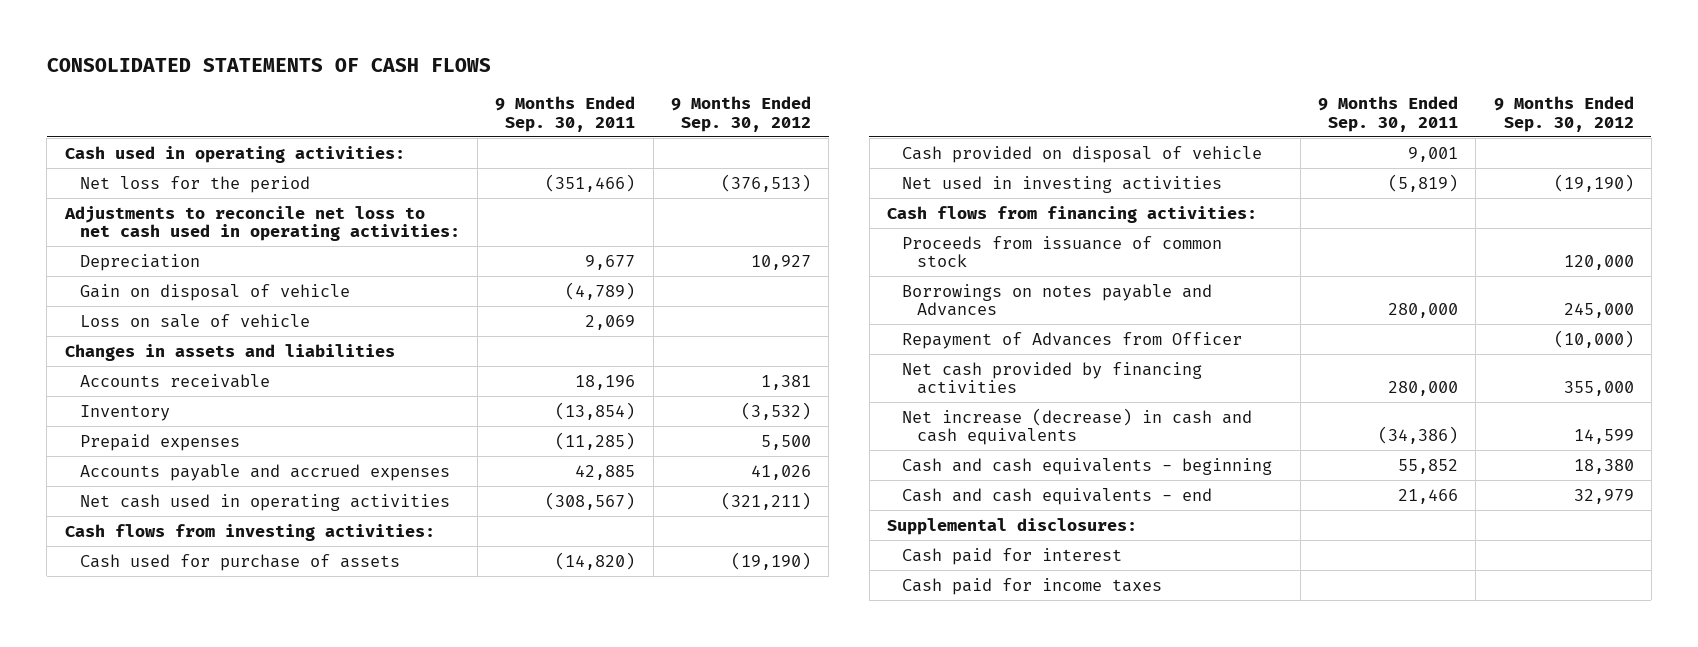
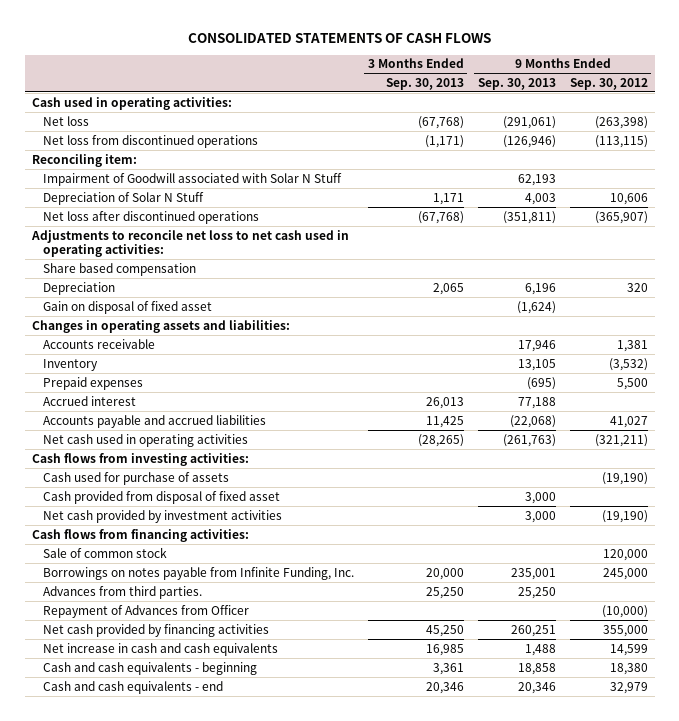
- | 9 Months Ended Sep. 30, 2011 | 9 Months Ended Sep. 30, 2012
+ | 3 Months Ended Sep. 30, 2013 | 9 Months Ended Sep. 30, 2013 | 9 Months Ended Sep. 30, 2012
- Net loss for the period | (351,466) | (376,513)
+ Net loss | (67,768) | (291,061) | (263,398)
+ Net loss from discontinued operations | (1,171) | (126,946) | (113,115)
+ Reconciling item:
+ Impairment of Goodwill associated with Solar N Stuff | | 62,193 |
+ Depreciation of Solar N Stuff | 1,171 | 4,003 | 10,606
+ Net loss after discontinued operations | (67,768) | (351,811) | (365,907)
- Depreciation | 9,677 | 10,927
- Gain on disposal of vehicle | (4,789) |
- Loss on sale of vehicle | 2,069 |
- Changes in assets and liabilities
+ Share based compensation
+ Depreciation | 2,065 | 6,196 | 320
+ Gain on disposal of fixed asset | | (1,624) |
+ Changes in operating assets and liabilities:
- Accounts payable and accrued expenses | 42,885 | 41,026
+ Accrued interest | 26,013 | 77,188 |
+ Accounts payable and accrued liabilities | 11,425 | (22,068) | 41,027
- Cash provided on disposal of vehicle | 9,001 |
- Net used in investing activities | (5,819) | (19,190)
+ Cash provided from disposal of fixed asset | | 3,000 |
+ Net cash provided by investment activities | | 3,000 | (19,190)
- Proceeds from issuance of common stock | | 120,000
- Borrowings on notes payable and Advances | 280,000 | 245,000
+ Sale of common stock | | | 120,000
+ Borrowings on notes payable from Infinite Funding, Inc. | 20,000 | 235,001 | 245,000
+ Advances from third parties. | 25,250 | 25,250 |
- Net increase (decrease) in cash and cash equivalents | (34,386) | 14,599
+ Net increase in cash and cash equivalents | 16,985 | 1,488 | 14,599
- Supplemental disclosures:
- Cash paid for interest
- Cash paid for income taxes

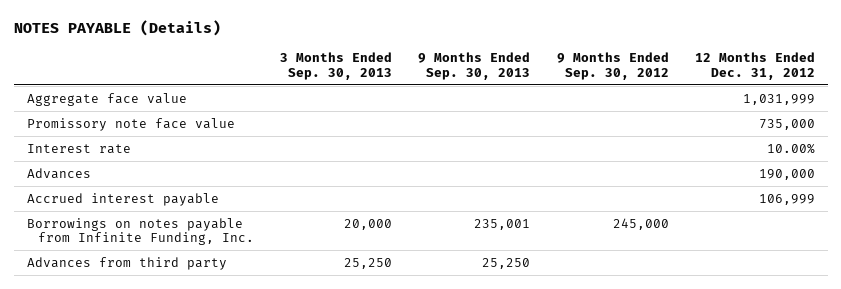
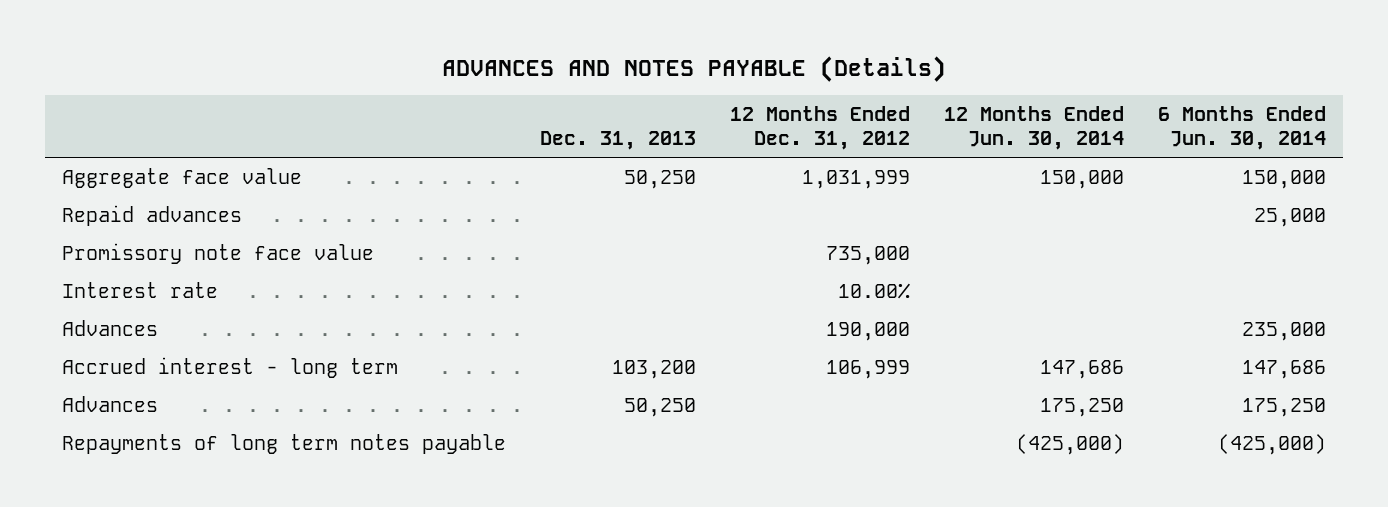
- NOTES PAYABLE (Details)
+ ADVANCES AND NOTES PAYABLE (Details)
- | 3 Months Ended Sep. 30, 2013 | 9 Months Ended Sep. 30, 2013 | 9 Months Ended Sep. 30, 2012 | 12 Months Ended Dec. 31, 2012
+ | Dec. 31, 2013 | 12 Months Ended Dec. 31, 2012 | 12 Months Ended Jun. 30, 2014 | 6 Months Ended Jun. 30, 2014
+ Repaid advances | | | | 25,000
- Accrued interest payable | | | | 106,999
- Borrowings on notes payable from Infinite Funding, Inc. | 20,000 | 235,001 | 245,000 |
- Advances from third party | 25,250 | 25,250 | |
+ Accrued interest - long term | 103,200 | 106,999 | 147,686 | 147,686
+ Advances | 50,250 | | 175,250 | 175,250
+ Repayments of long term notes payable | | | (425,000) | (425,000)

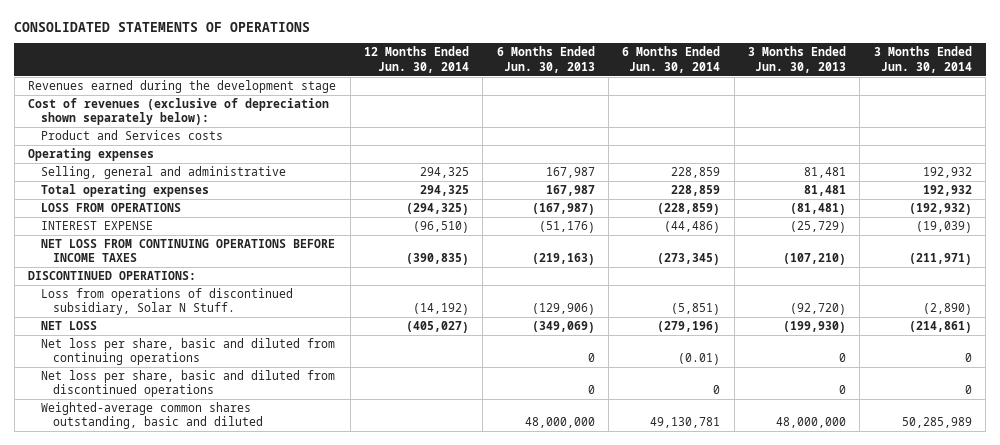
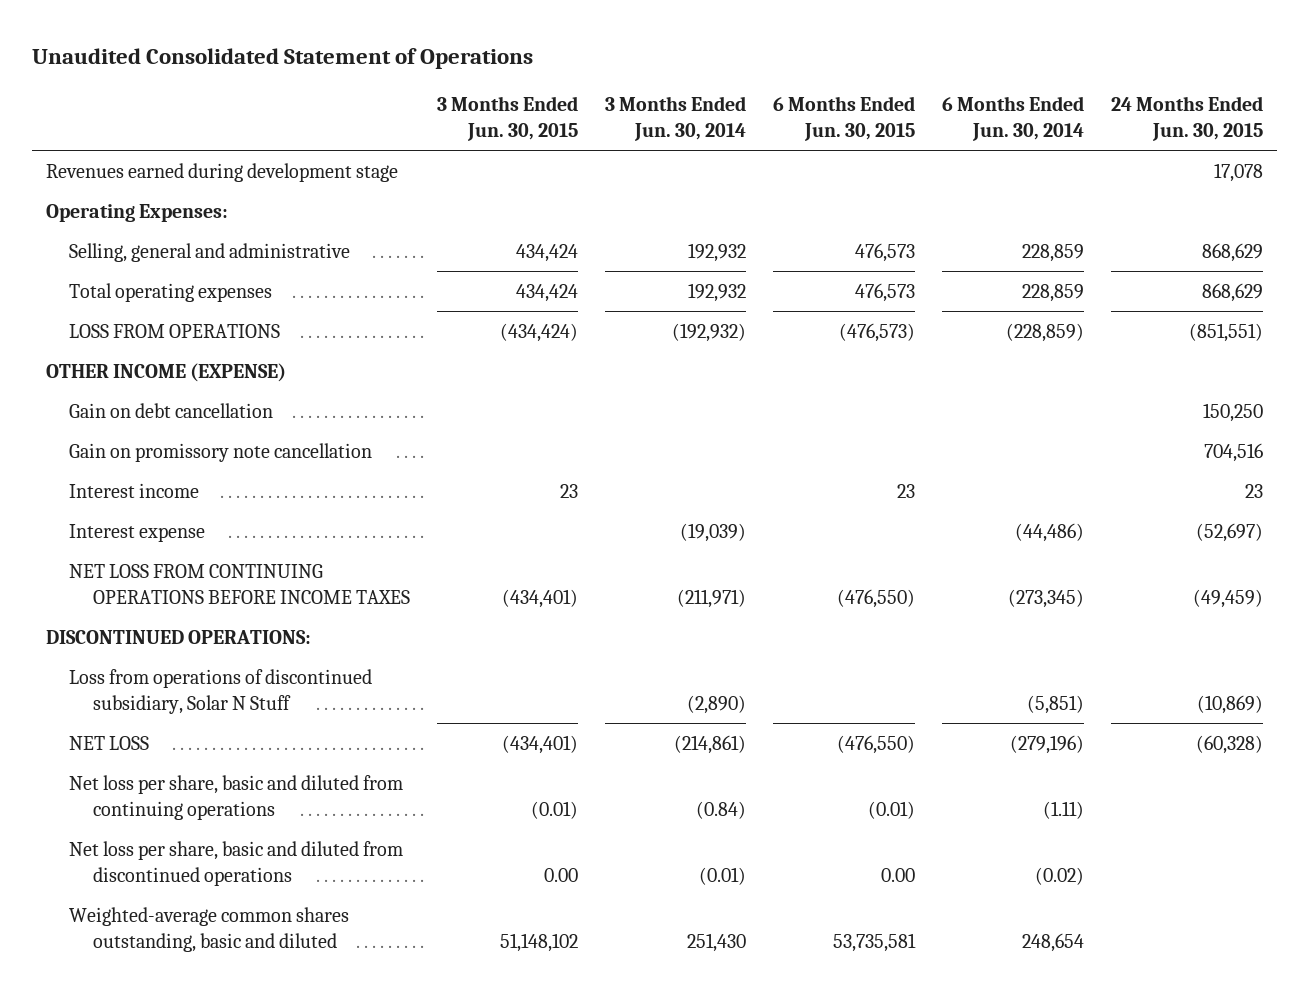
- CONSOLIDATED STATEMENTS OF OPERATIONS
+ Unaudited Consolidated Statement of Operations
- | 12 Months Ended Jun. 30, 2014 | 6 Months Ended Jun. 30, 2013 | 6 Months Ended Jun. 30, 2014 | 3 Months Ended Jun. 30, 2013 | 3 Months Ended Jun. 30, 2014
+ | 3 Months Ended Jun. 30, 2015 | 3 Months Ended Jun. 30, 2014 | 6 Months Ended Jun. 30, 2015 | 6 Months Ended Jun. 30, 2014 | 24 Months Ended Jun. 30, 2015
- Revenues earned during the development stage
- Cost of revenues (exclusive of depreciation shown separately below):
- Product and Services costs
- Operating expenses
+ Revenues earned during development stage | | | | | 17,078
+ Operating Expenses:
- INTEREST EXPENSE | (96,510) | (51,176) | (44,486) | (25,729) | (19,039)
+ OTHER INCOME (EXPENSE)
+ Gain on debt cancellation | | | | | 150,250
+ Gain on promissory note cancellation | | | | | 704,516
+ Interest income | 23 | | 23 | | 23
+ Interest expense | | (19,039) | | (44,486) | (52,697)
- Loss from operations of discontinued subsidiary, Solar N Stuff. | (14,192) | (129,906) | (5,851) | (92,720) | (2,890)
+ Loss from operations of discontinued subsidiary, Solar N Stuff | | (2,890) | | (5,851) | (10,869)
- Net loss per share, basic and diluted from continuing operations | | 0 | (0.01) | 0 | 0
- Net loss per share, basic and diluted from discontinued operations | | 0 | 0 | 0 | 0
- Weighted-average common shares outstanding, basic and diluted | | 48,000,000 | 49,130,781 | 48,000,000 | 50,285,989
+ Net loss per share, basic and diluted from continuing operations | (0.01) | (0.84) | (0.01) | (1.11) |
+ Net loss per share, basic and diluted from discontinued operations | 0.00 | (0.01) | 0.00 | (0.02) |
+ Weighted-average common shares outstanding, basic and diluted | 51,148,102 | 251,430 | 53,735,581 | 248,654 |

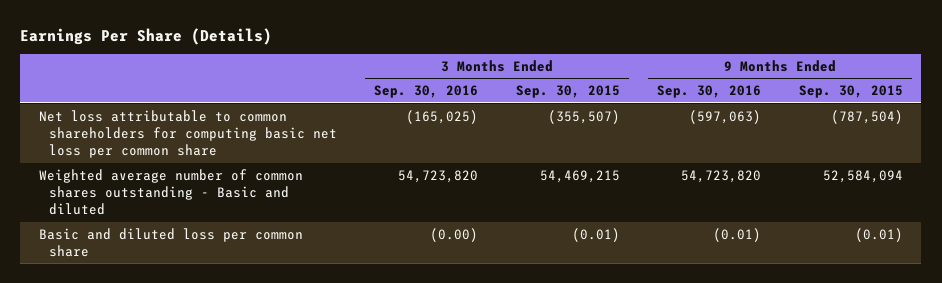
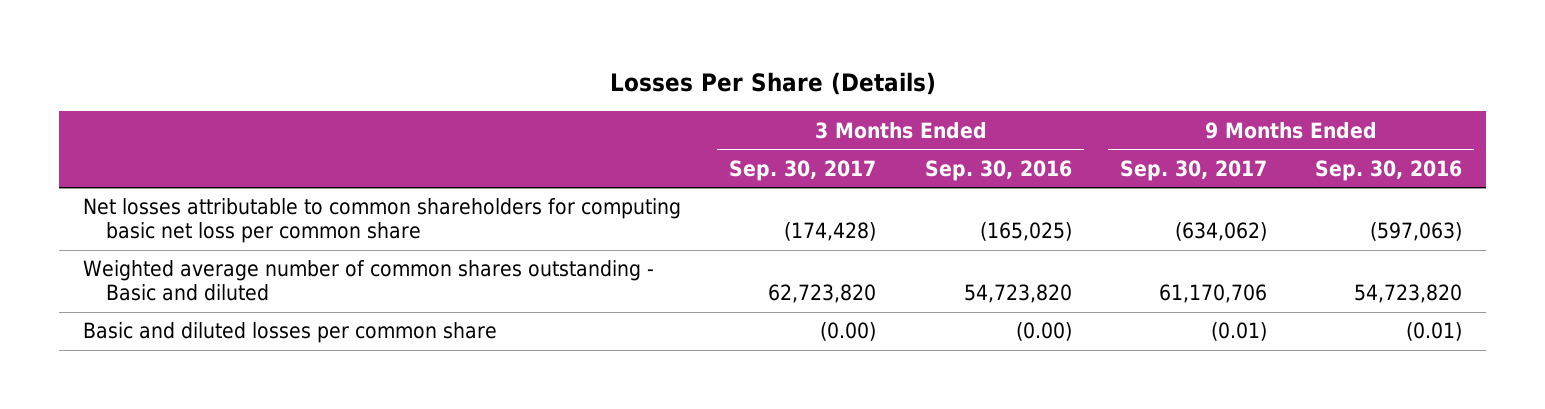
- Earnings Per Share (Details)
+ Losses Per Share (Details)
- | 3 Months Ended Sep. 30, 2016 | 3 Months Ended Sep. 30, 2015 | 9 Months Ended Sep. 30, 2016 | 9 Months Ended Sep. 30, 2015
+ | 3 Months Ended Sep. 30, 2017 | 3 Months Ended Sep. 30, 2016 | 9 Months Ended Sep. 30, 2017 | 9 Months Ended Sep. 30, 2016
- Net loss attributable to common shareholders for computing basic net loss per common share | (165,025) | (355,507) | (597,063) | (787,504)
+ Net losses attributable to common shareholders for computing basic net loss per common share | (174,428) | (165,025) | (634,062) | (597,063)
- Basic and diluted loss per common share | (0.00) | (0.01) | (0.01) | (0.01)
+ Basic and diluted losses per common share | (0.00) | (0.00) | (0.01) | (0.01)

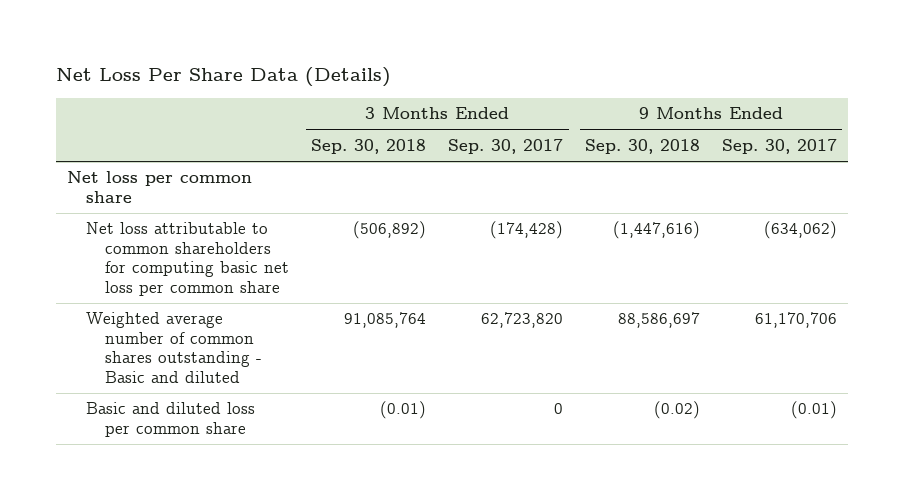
- Losses Per Share (Details)
+ Net Loss Per Share Data (Details)
- | 3 Months Ended Sep. 30, 2017 | 3 Months Ended Sep. 30, 2016 | 9 Months Ended Sep. 30, 2017 | 9 Months Ended Sep. 30, 2016
+ | 3 Months Ended Sep. 30, 2018 | 3 Months Ended Sep. 30, 2017 | 9 Months Ended Sep. 30, 2018 | 9 Months Ended Sep. 30, 2017
- Net losses attributable to common shareholders for computing basic net loss per common share | (174,428) | (165,025) | (634,062) | (597,063)
+ Net loss per common share
+ Net loss attributable to common shareholders for computing basic net loss per common share | (506,892) | (174,428) | (1,447,616) | (634,062)
- Basic and diluted losses per common share | (0.00) | (0.00) | (0.01) | (0.01)
+ Basic and diluted loss per common share | (0.01) | 0 | (0.02) | (0.01)

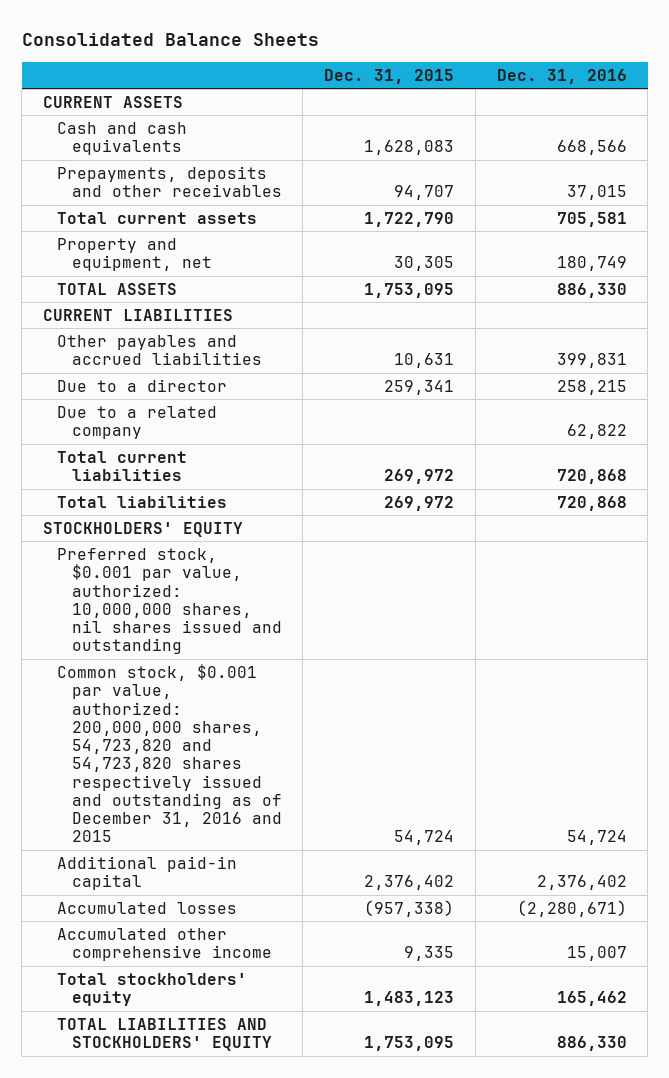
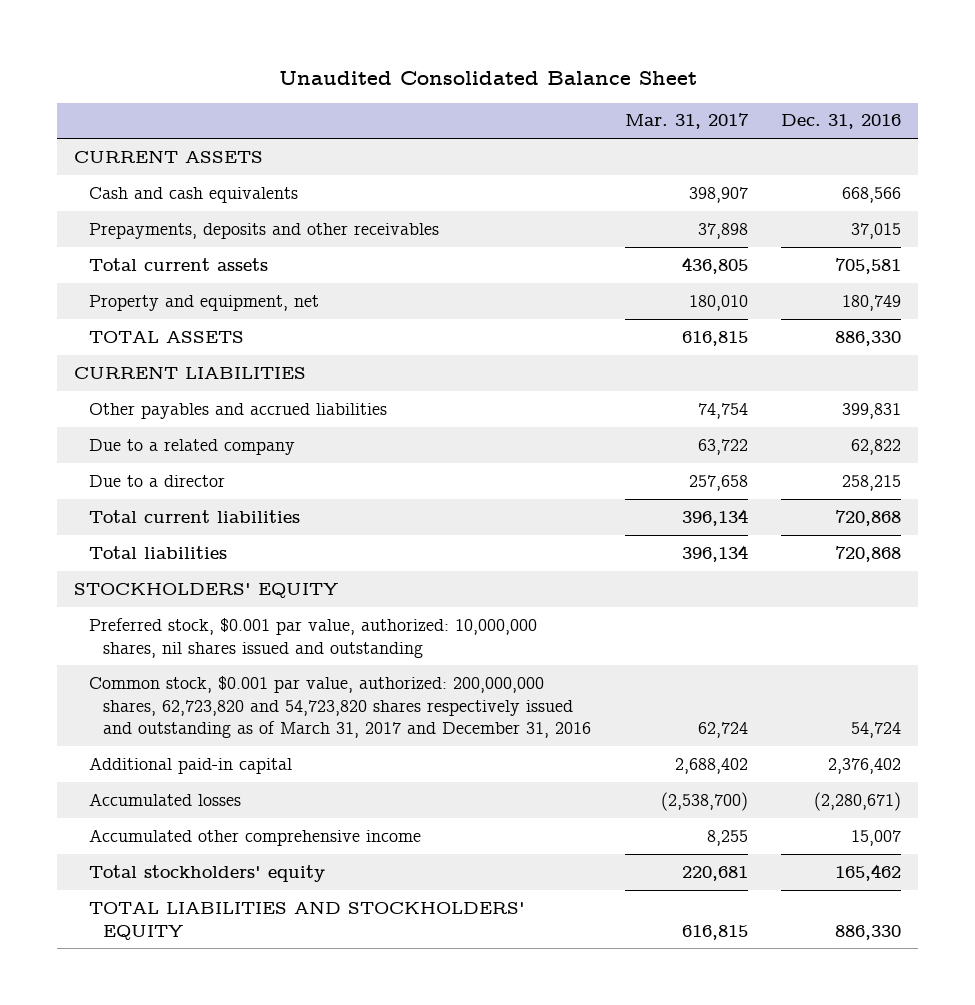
- Consolidated Balance Sheets
+ Unaudited Consolidated Balance Sheet
- | Dec. 31, 2015 | Dec. 31, 2016
+ | Mar. 31, 2017 | Dec. 31, 2016
moved down: Due to a director | 257,658 | 258,215
- Common stock, $0.001 par value, authorized: 200,000,000 shares, 54,723,820 and 54,723,820 shares respectively issued and outstanding as of December 31, 2016 and 2015 | 54,724 | 54,724
+ Common stock, $0.001 par value, authorized: 200,000,000 shares, 62,723,820 and 54,723,820 shares respectively issued and outstanding as of March 31, 2017 and December 31, 2016 | 62,724 | 54,724

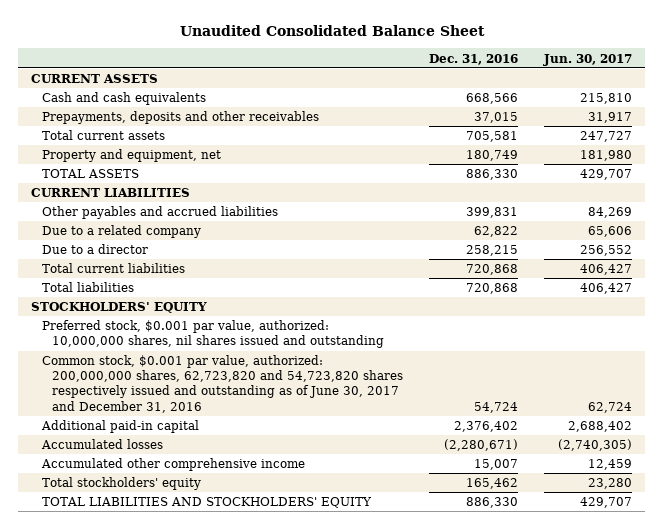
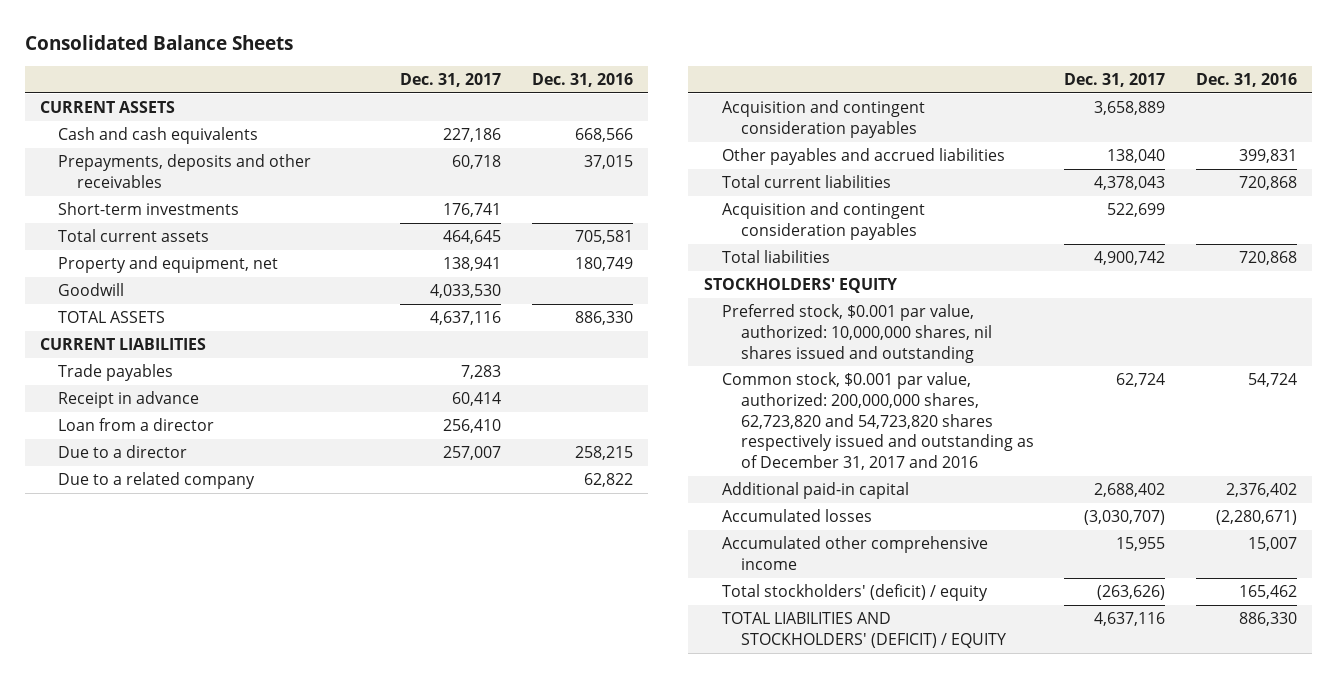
- Unaudited Consolidated Balance Sheet
+ Consolidated Balance Sheets
- | Dec. 31, 2016 | Jun. 30, 2017
+ | Dec. 31, 2017 | Dec. 31, 2016
+ Short-term investments | 176,741 |
+ Goodwill | 4,033,530 |
+ Trade payables | 7,283 |
+ Receipt in advance | 60,414 |
+ Loan from a director | 256,410 |
moved down: Due to a related company | | 62,822
+ Acquisition and contingent consideration payables | 3,658,889 |
moved down: Other payables and accrued liabilities | 138,040 | 399,831
+ Acquisition and contingent consideration payables | 522,699 |
- Common stock, $0.001 par value, authorized: 200,000,000 shares, 62,723,820 and 54,723,820 shares respectively issued and outstanding as of June 30, 2017 and December 31, 2016 | 54,724 | 62,724
+ Common stock, $0.001 par value, authorized: 200,000,000 shares, 62,723,820 and 54,723,820 shares respectively issued and outstanding as of December 31, 2017 and 2016 | 62,724 | 54,724
- Total stockholders' equity | 165,462 | 23,280
- TOTAL LIABILITIES AND STOCKHOLDERS' EQUITY | 886,330 | 429,707
+ Total stockholders' (deficit) / equity | (263,626) | 165,462
+ TOTAL LIABILITIES AND STOCKHOLDERS' (DEFICIT) / EQUITY | 4,637,116 | 886,330

